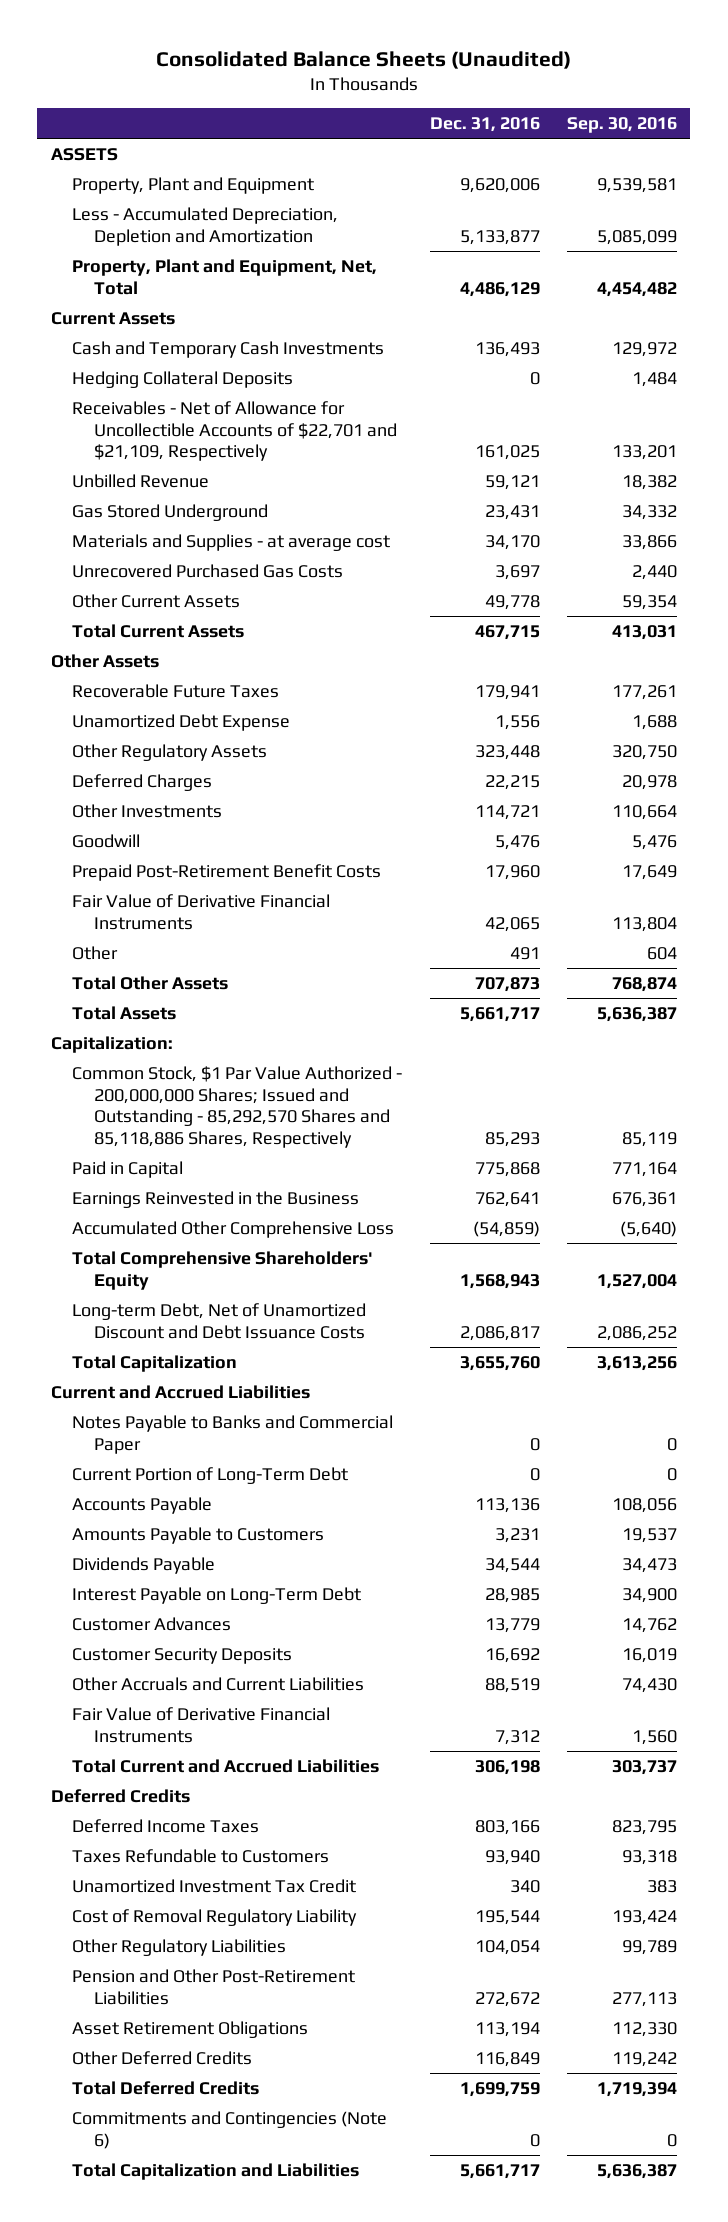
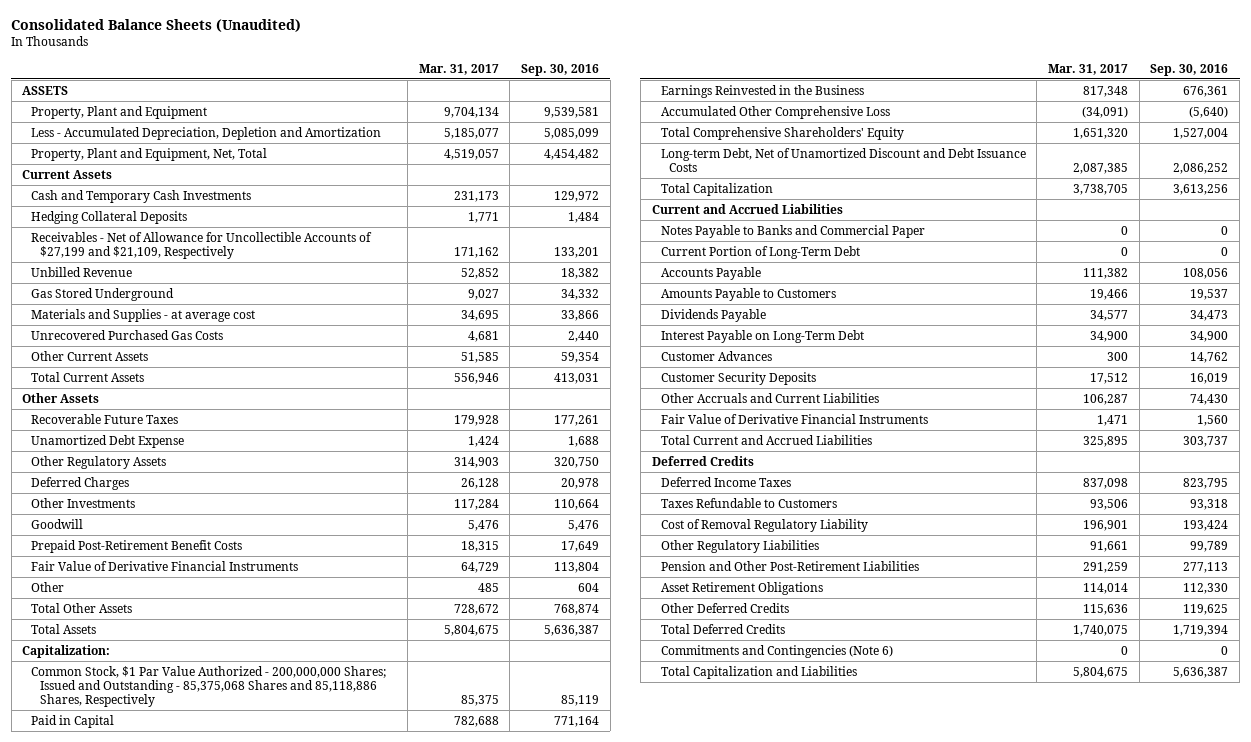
- | Dec. 31, 2016 | Sep. 30, 2016
+ | Mar. 31, 2017 | Sep. 30, 2016
- Receivables - Net of Allowance for Uncollectible Accounts of $22,701 and $21,109, Respectively | 161,025 | 133,201
+ Receivables - Net of Allowance for Uncollectible Accounts of $27,199 and $21,109, Respectively | 171,162 | 133,201
- Common Stock, $1 Par Value Authorized - 200,000,000 Shares; Issued and Outstanding - 85,292,570 Shares and 85,118,886 Shares, Respectively | 85,293 | 85,119
+ Common Stock, $1 Par Value Authorized - 200,000,000 Shares; Issued and Outstanding - 85,375,068 Shares and 85,118,886 Shares, Respectively | 85,375 | 85,119
- Unamortized Investment Tax Credit | 340 | 383
- Other Deferred Credits | 116,849 | 119,242
+ Other Deferred Credits | 115,636 | 119,625

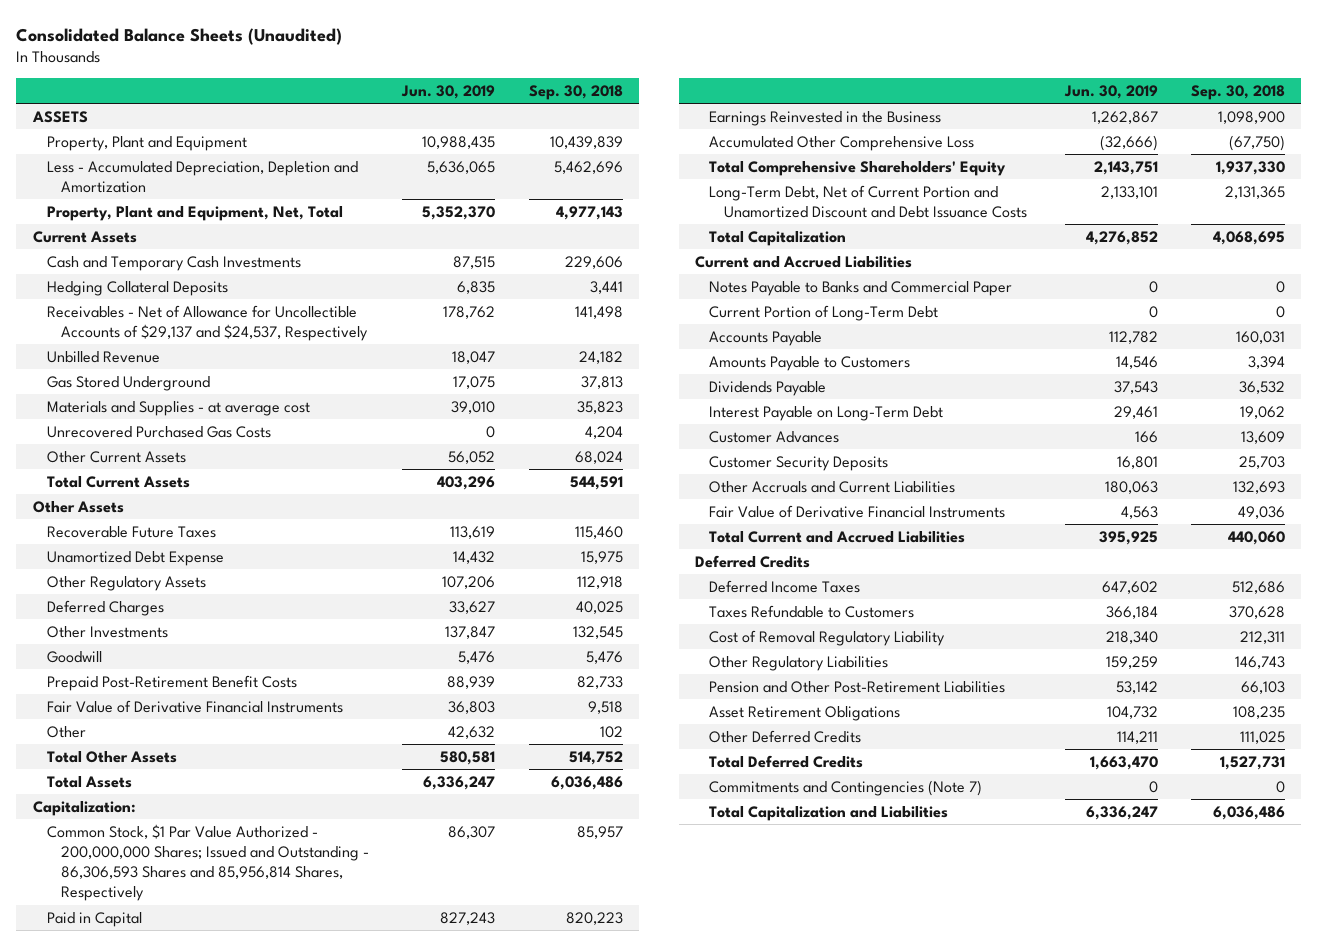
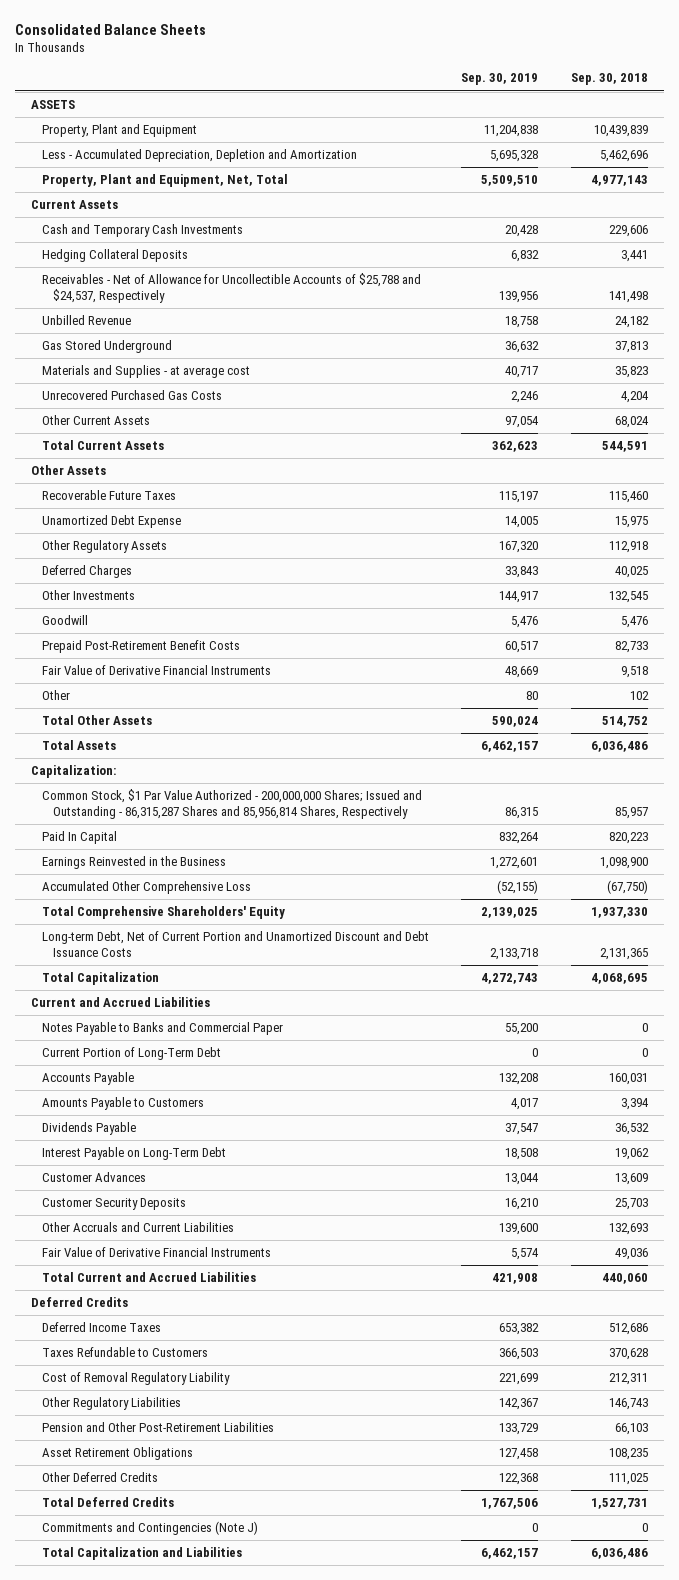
- Consolidated Balance Sheets (Unaudited)
+ Consolidated Balance Sheets
- | Jun. 30, 2019 | Sep. 30, 2018
+ | Sep. 30, 2019 | Sep. 30, 2018
- Receivables - Net of Allowance for Uncollectible Accounts of $29,137 and $24,537, Respectively | 178,762 | 141,498
+ Receivables - Net of Allowance for Uncollectible Accounts of $25,788 and $24,537, Respectively | 139,956 | 141,498
- Common Stock, $1 Par Value Authorized - 200,000,000 Shares; Issued and Outstanding - 86,306,593 Shares and 85,956,814 Shares, Respectively | 86,307 | 85,957
- Paid in Capital | 827,243 | 820,223
+ Common Stock, $1 Par Value Authorized - 200,000,000 Shares; Issued and Outstanding - 86,315,287 Shares and 85,956,814 Shares, Respectively | 86,315 | 85,957
+ Paid In Capital | 832,264 | 820,223
- Long-Term Debt, Net of Current Portion and Unamortized Discount and Debt Issuance Costs | 2,133,101 | 2,131,365
+ Long-term Debt, Net of Current Portion and Unamortized Discount and Debt Issuance Costs | 2,133,718 | 2,131,365
- Commitments and Contingencies (Note 7) | 0 | 0
+ Commitments and Contingencies (Note J) | 0 | 0

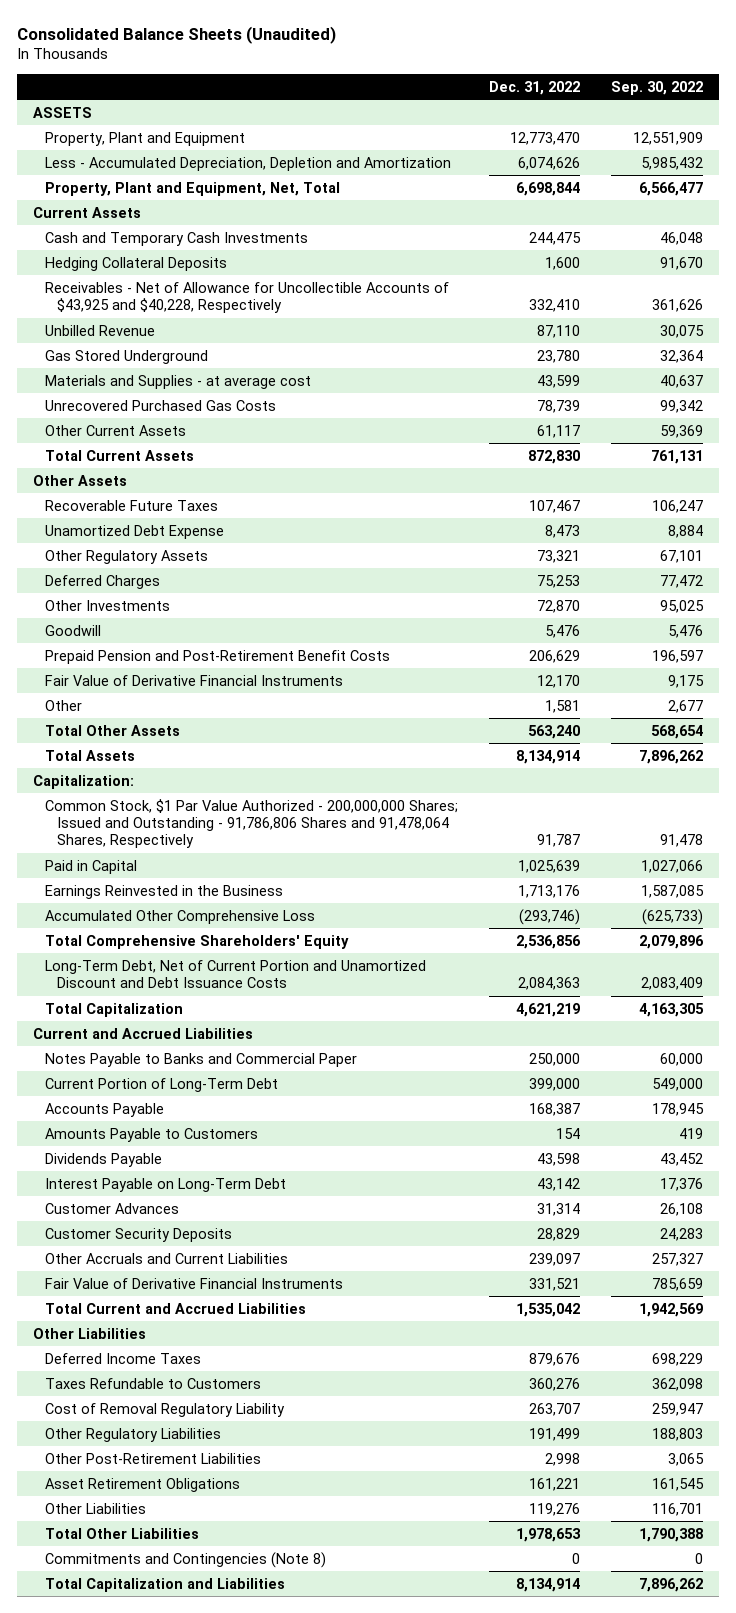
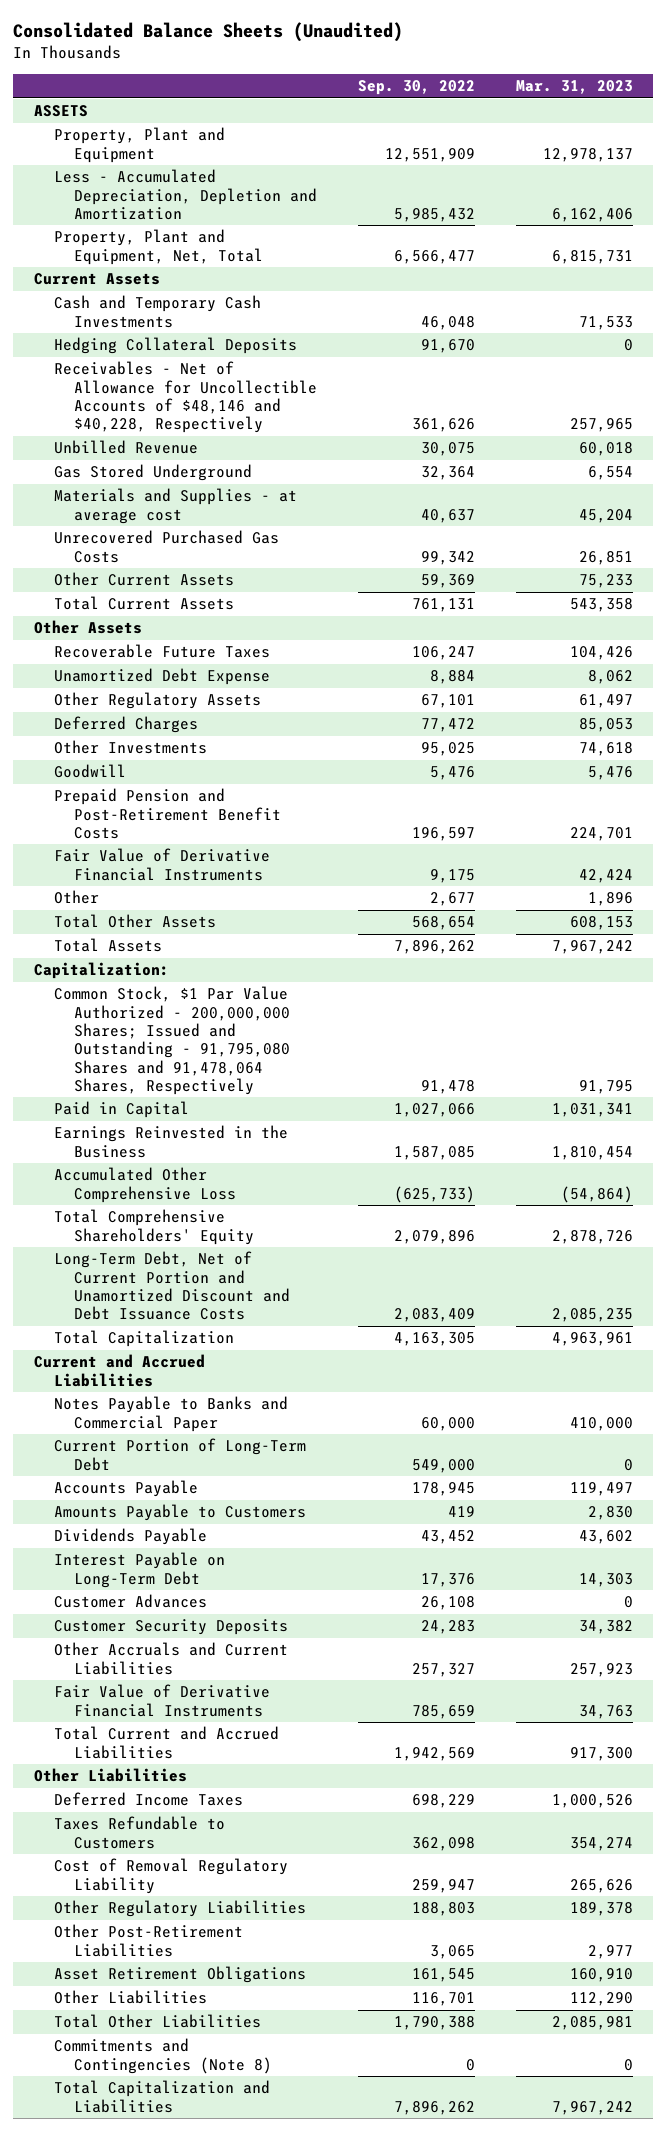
- | Dec. 31, 2022 | Sep. 30, 2022
+ | Sep. 30, 2022 | Mar. 31, 2023
- Receivables - Net of Allowance for Uncollectible Accounts of $43,925 and $40,228, Respectively | 332,410 | 361,626
+ Receivables - Net of Allowance for Uncollectible Accounts of $48,146 and $40,228, Respectively | 361,626 | 257,965
- Common Stock, $1 Par Value Authorized - 200,000,000 Shares; Issued and Outstanding - 91,786,806 Shares and 91,478,064 Shares, Respectively | 91,787 | 91,478
+ Common Stock, $1 Par Value Authorized - 200,000,000 Shares; Issued and Outstanding - 91,795,080 Shares and 91,478,064 Shares, Respectively | 91,478 | 91,795

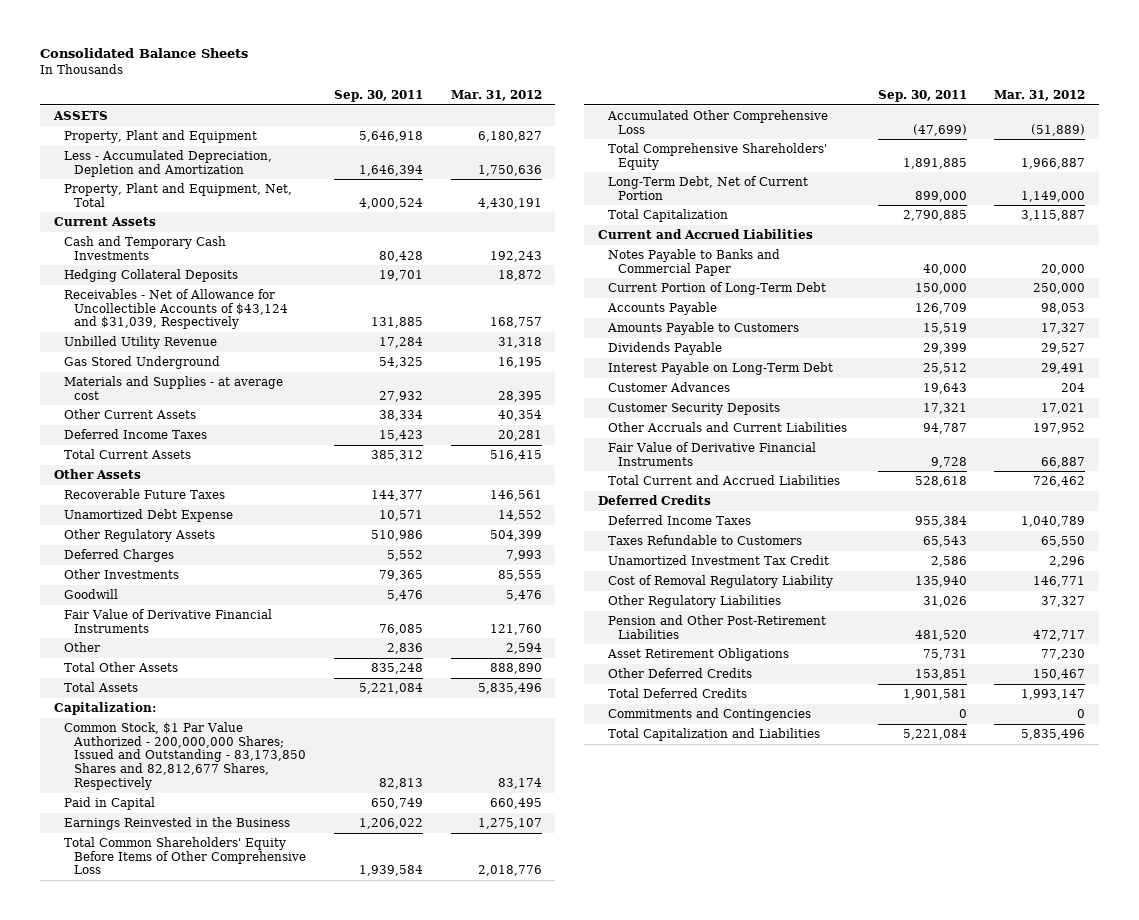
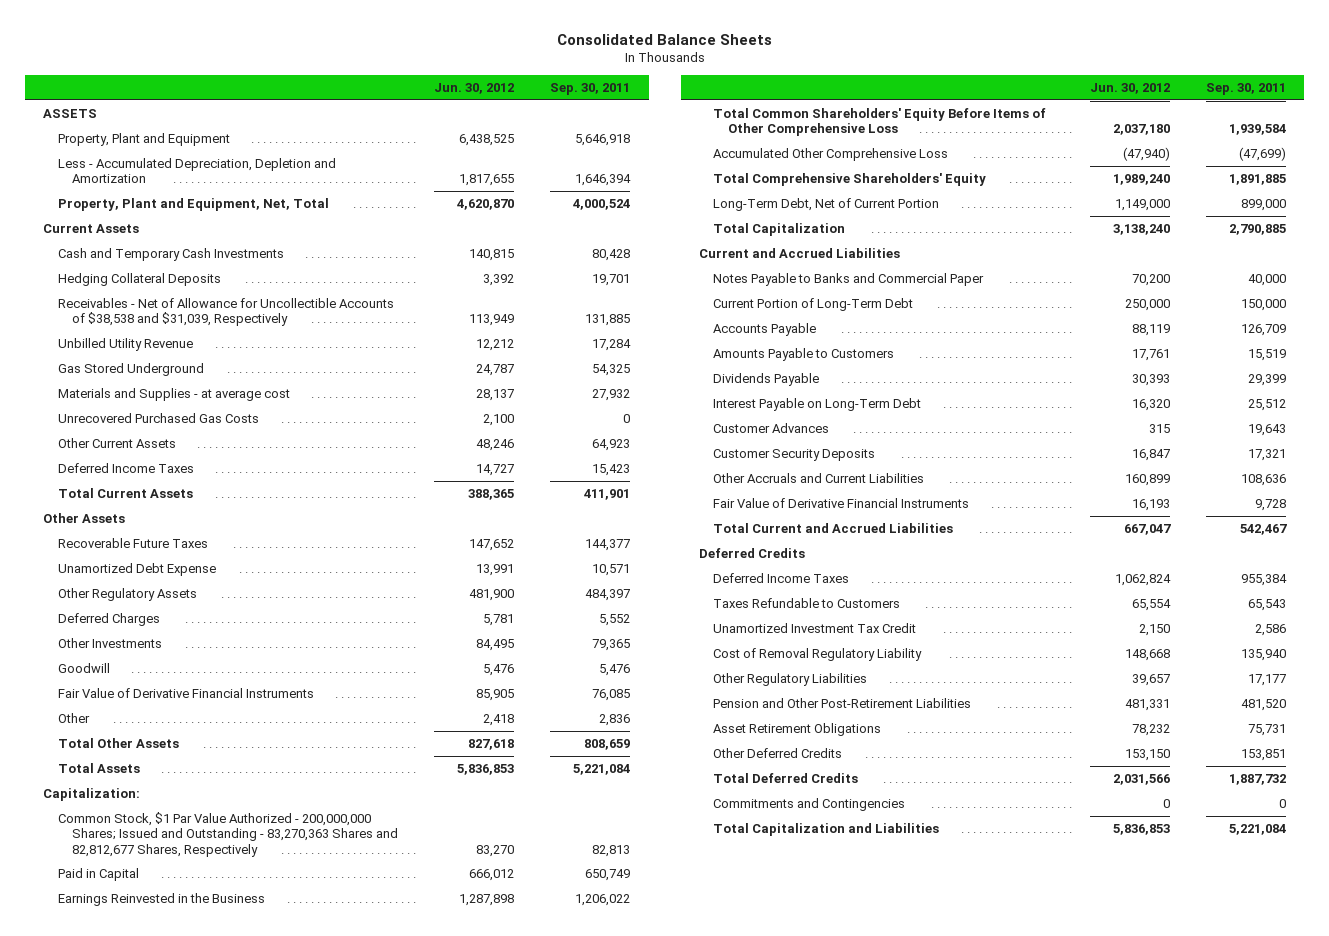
- | Sep. 30, 2011 | Mar. 31, 2012
+ | Jun. 30, 2012 | Sep. 30, 2011
- Receivables - Net of Allowance for Uncollectible Accounts of $43,124 and $31,039, Respectively | 131,885 | 168,757
+ Receivables - Net of Allowance for Uncollectible Accounts of $38,538 and $31,039, Respectively | 113,949 | 131,885
- Other Current Assets | 38,334 | 40,354
+ Unrecovered Purchased Gas Costs | 2,100 | 0
+ Other Current Assets | 48,246 | 64,923
- Total Current Assets | 385,312 | 516,415
+ Total Current Assets | 388,365 | 411,901
- Other Regulatory Assets | 510,986 | 504,399
+ Other Regulatory Assets | 481,900 | 484,397
- Total Other Assets | 835,248 | 888,890
+ Total Other Assets | 827,618 | 808,659
- Common Stock, $1 Par Value Authorized - 200,000,000 Shares; Issued and Outstanding - 83,173,850 Shares and 82,812,677 Shares, Respectively | 82,813 | 83,174
+ Common Stock, $1 Par Value Authorized - 200,000,000 Shares; Issued and Outstanding - 83,270,363 Shares and 82,812,677 Shares, Respectively | 83,270 | 82,813
- Other Accruals and Current Liabilities | 94,787 | 197,952
+ Other Accruals and Current Liabilities | 160,899 | 108,636
- Total Current and Accrued Liabilities | 528,618 | 726,462
+ Total Current and Accrued Liabilities | 667,047 | 542,467
- Other Regulatory Liabilities | 31,026 | 37,327
+ Other Regulatory Liabilities | 39,657 | 17,177
- Total Deferred Credits | 1,901,581 | 1,993,147
+ Total Deferred Credits | 2,031,566 | 1,887,732

